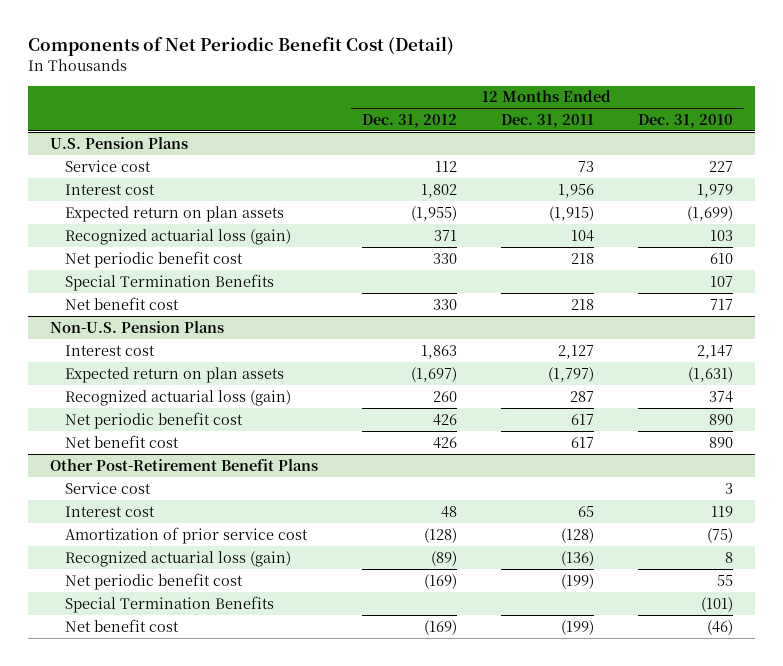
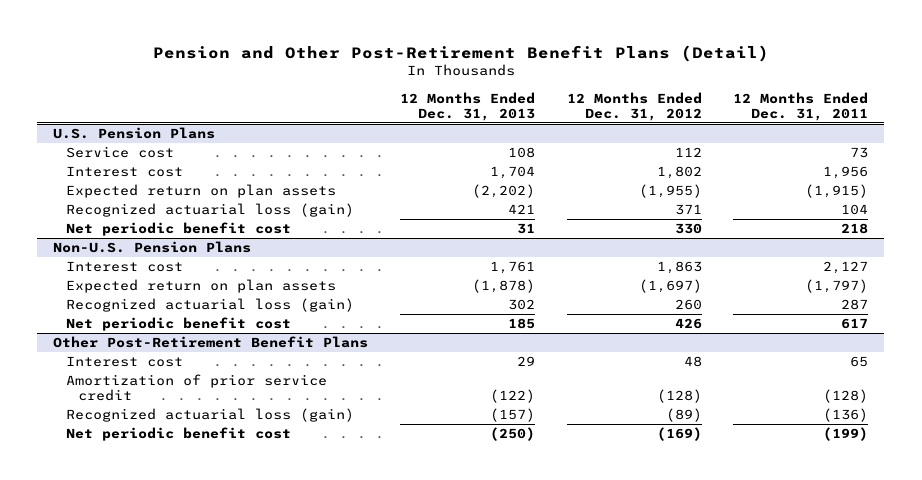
- Components of Net Periodic Benefit Cost (Detail)
+ Pension and Other Post-Retirement Benefit Plans (Detail)
- | 12 Months Ended Dec. 31, 2012 | 12 Months Ended Dec. 31, 2011 | 12 Months Ended Dec. 31, 2010
+ | 12 Months Ended Dec. 31, 2013 | 12 Months Ended Dec. 31, 2012 | 12 Months Ended Dec. 31, 2011
@ U.S. Pension Plans
- Special Termination Benefits | | | 107
- Net benefit cost | 330 | 218 | 717
@ Non-U.S. Pension Plans
- Net benefit cost | 426 | 617 | 890
@ Other Post-Retirement Benefit Plans
- Service cost | | | 3
- Amortization of prior service cost | (128) | (128) | (75)
+ Amortization of prior service credit | (122) | (128) | (128)
- Special Termination Benefits | | | (101)
- Net benefit cost | (169) | (199) | (46)

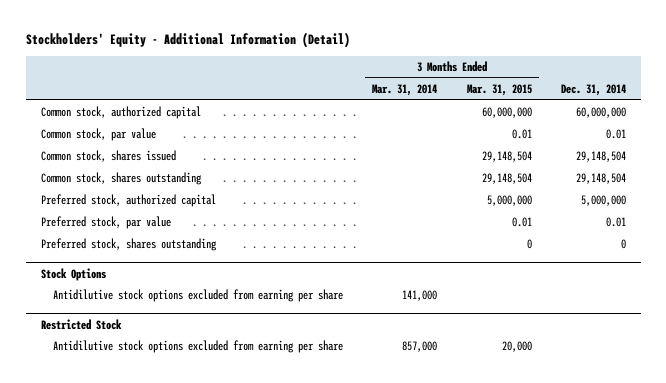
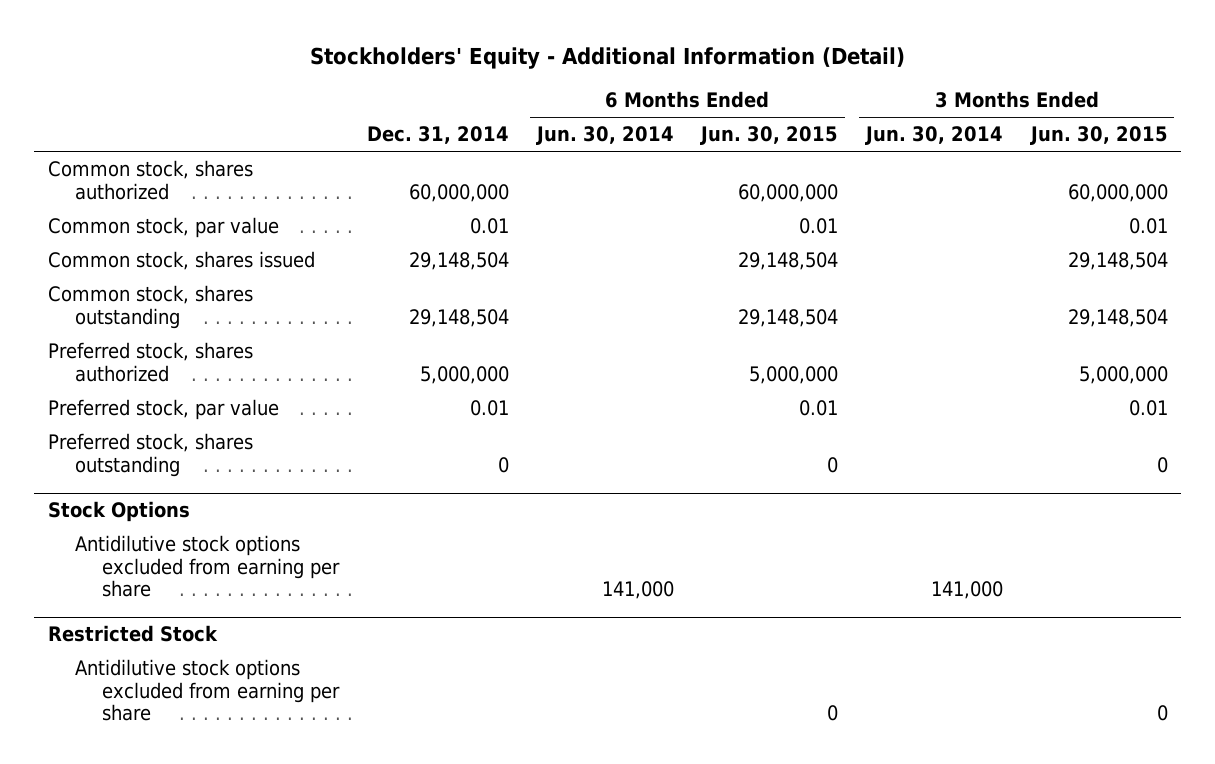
- | 3 Months Ended Mar. 31, 2014 | 3 Months Ended Mar. 31, 2015 | Dec. 31, 2014
+ | Dec. 31, 2014 | 6 Months Ended Jun. 30, 2014 | 6 Months Ended Jun. 30, 2015 | 3 Months Ended Jun. 30, 2014 | 3 Months Ended Jun. 30, 2015
- Common stock, authorized capital | | 60,000,000 | 60,000,000
+ Common stock, shares authorized | 60,000,000 | | 60,000,000 | | 60,000,000
- Preferred stock, authorized capital | | 5,000,000 | 5,000,000
+ Preferred stock, shares authorized | 5,000,000 | | 5,000,000 | | 5,000,000

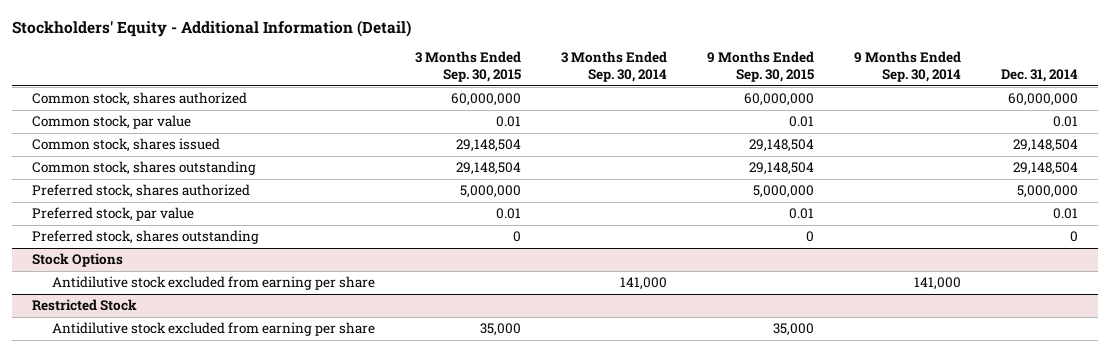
- | Dec. 31, 2014 | 6 Months Ended Jun. 30, 2014 | 6 Months Ended Jun. 30, 2015 | 3 Months Ended Jun. 30, 2014 | 3 Months Ended Jun. 30, 2015
+ | 3 Months Ended Sep. 30, 2015 | 3 Months Ended Sep. 30, 2014 | 9 Months Ended Sep. 30, 2015 | 9 Months Ended Sep. 30, 2014 | Dec. 31, 2014
@ Stock Options
- Antidilutive stock options excluded from earning per share | | 141,000 | | 141,000 |
+ Antidilutive stock excluded from earning per share | | 141,000 | | 141,000 |
@ Restricted Stock
- Antidilutive stock options excluded from earning per share | | | 0 | | 0
+ Antidilutive stock excluded from earning per share | 35,000 | | 35,000 | |

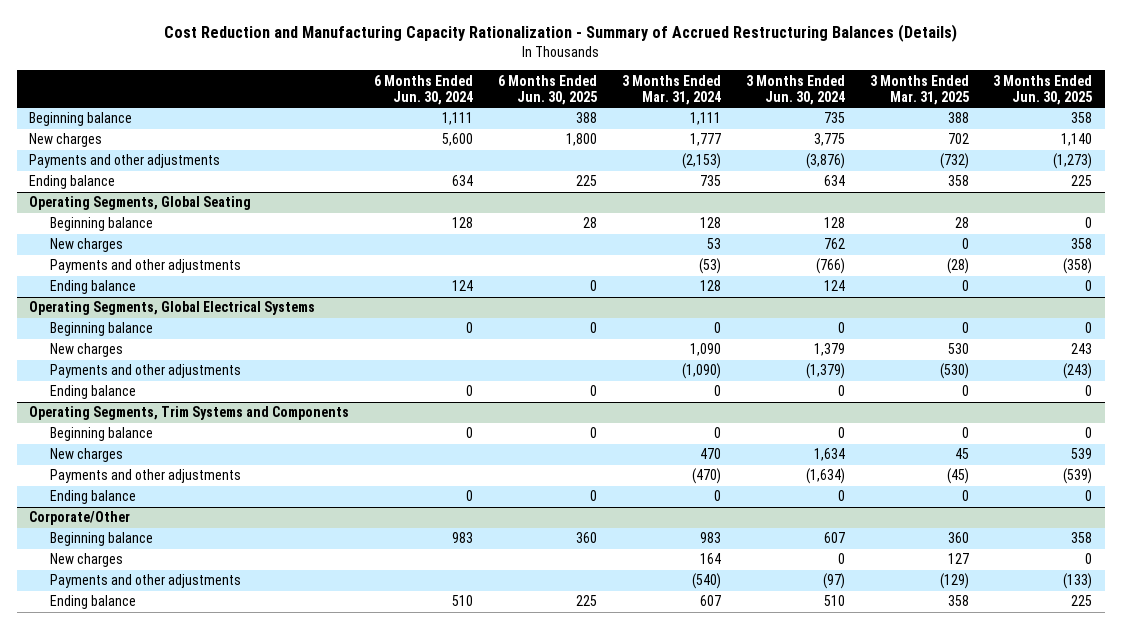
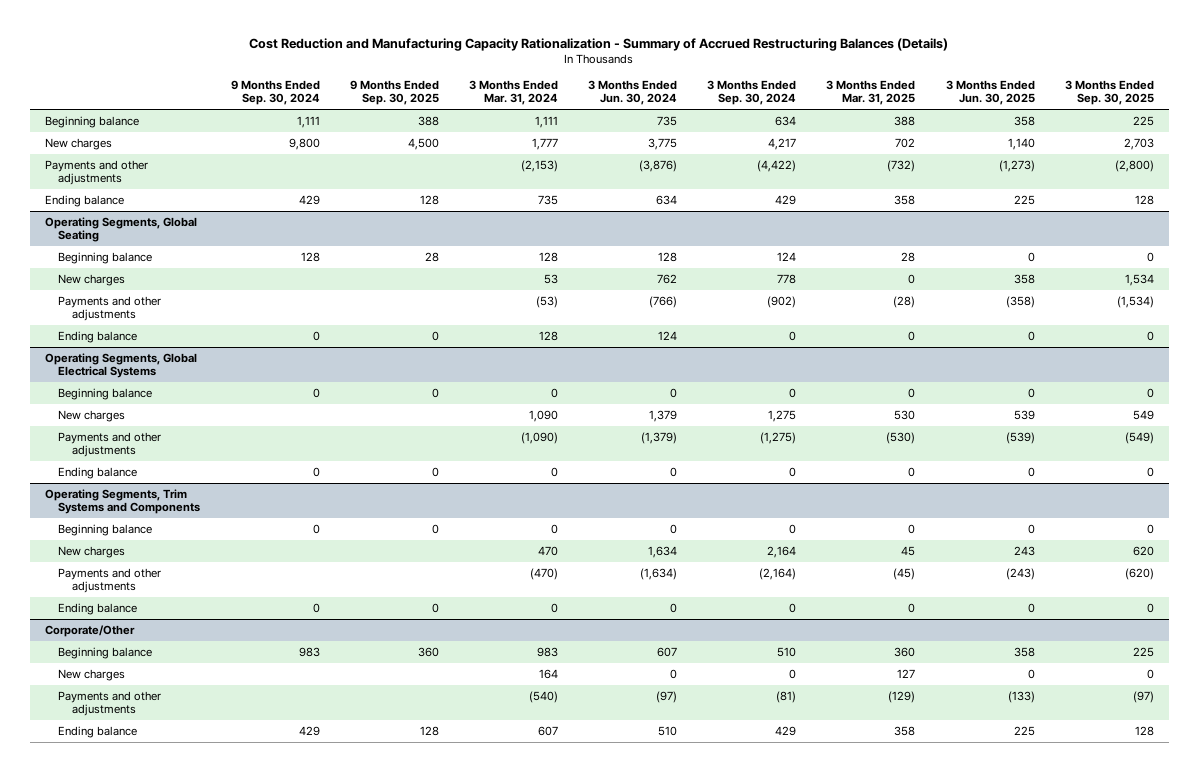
- | 6 Months Ended Jun. 30, 2024 | 6 Months Ended Jun. 30, 2025 | 3 Months Ended Mar. 31, 2024 | 3 Months Ended Jun. 30, 2024 | 3 Months Ended Mar. 31, 2025 | 3 Months Ended Jun. 30, 2025
+ | 9 Months Ended Sep. 30, 2024 | 9 Months Ended Sep. 30, 2025 | 3 Months Ended Mar. 31, 2024 | 3 Months Ended Jun. 30, 2024 | 3 Months Ended Sep. 30, 2024 | 3 Months Ended Mar. 31, 2025 | 3 Months Ended Jun. 30, 2025 | 3 Months Ended Sep. 30, 2025
@ Operating Segments, Global Electrical Systems
- New charges | | | 1,090 | 1,379 | 530 | 243
- Payments and other adjustments | | | (1,090) | (1,379) | (530) | (243)
+ New charges | | | 1,090 | 1,379 | 1,275 | 530 | 539 | 549
+ Payments and other adjustments | | | (1,090) | (1,379) | (1,275) | (530) | (539) | (549)
@ Operating Segments, Trim Systems and Components
- New charges | | | 470 | 1,634 | 45 | 539
- Payments and other adjustments | | | (470) | (1,634) | (45) | (539)
+ New charges | | | 470 | 1,634 | 2,164 | 45 | 243 | 620
+ Payments and other adjustments | | | (470) | (1,634) | (2,164) | (45) | (243) | (620)

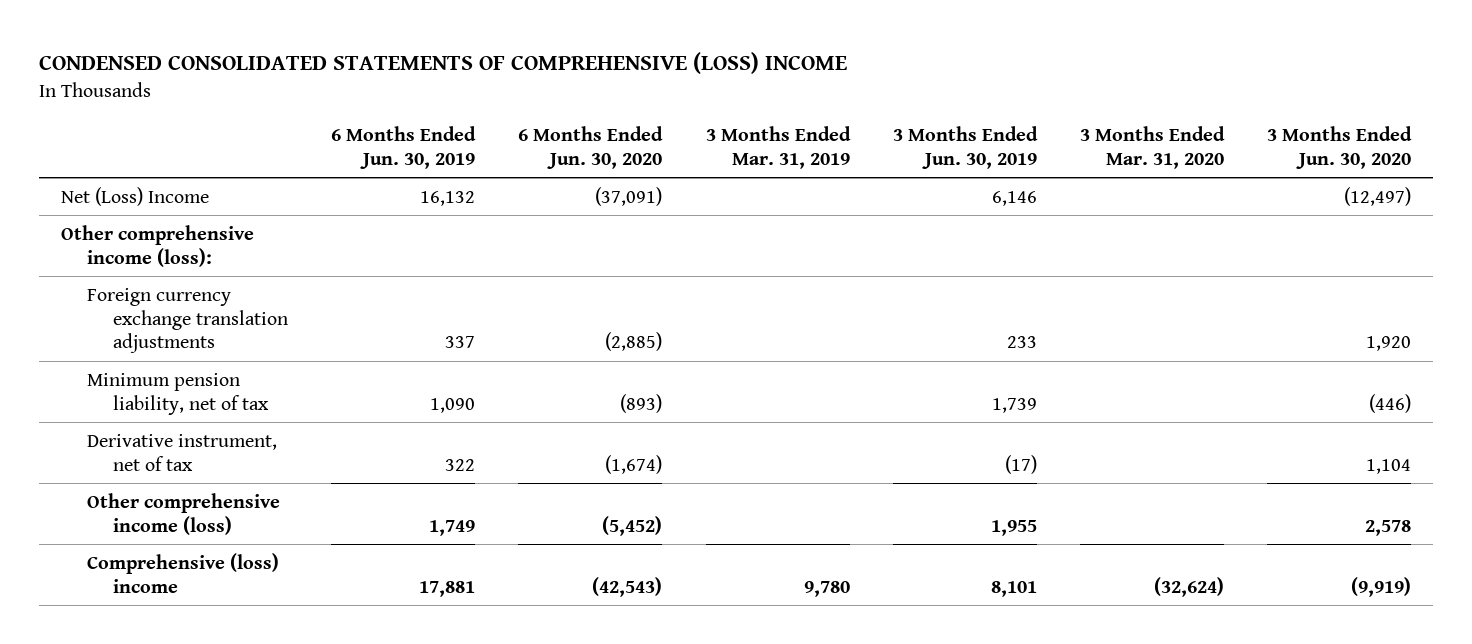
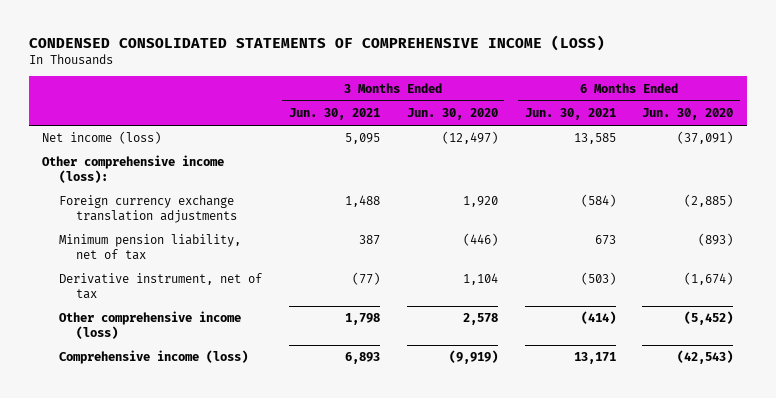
- CONDENSED CONSOLIDATED STATEMENTS OF COMPREHENSIVE (LOSS) INCOME
+ CONDENSED CONSOLIDATED STATEMENTS OF COMPREHENSIVE INCOME (LOSS)
- | 6 Months Ended Jun. 30, 2019 | 6 Months Ended Jun. 30, 2020 | 3 Months Ended Mar. 31, 2019 | 3 Months Ended Jun. 30, 2019 | 3 Months Ended Mar. 31, 2020 | 3 Months Ended Jun. 30, 2020
+ | 3 Months Ended Jun. 30, 2021 | 3 Months Ended Jun. 30, 2020 | 6 Months Ended Jun. 30, 2021 | 6 Months Ended Jun. 30, 2020
- Net (Loss) Income | 16,132 | (37,091) | | 6,146 | | (12,497)
+ Net income (loss) | 5,095 | (12,497) | 13,585 | (37,091)
- Comprehensive (loss) income | 17,881 | (42,543) | 9,780 | 8,101 | (32,624) | (9,919)
+ Comprehensive income (loss) | 6,893 | (9,919) | 13,171 | (42,543)

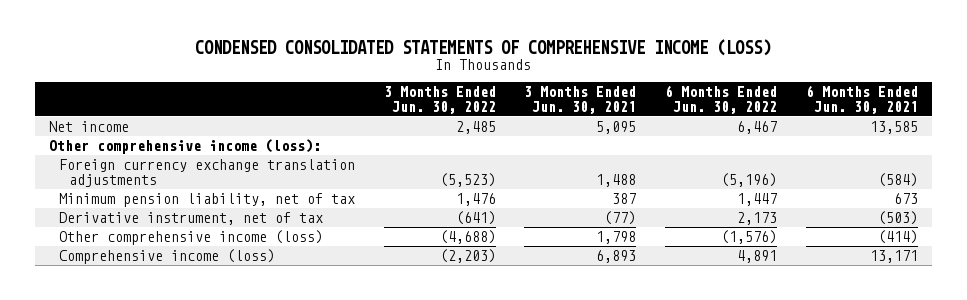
- | 3 Months Ended Jun. 30, 2021 | 3 Months Ended Jun. 30, 2020 | 6 Months Ended Jun. 30, 2021 | 6 Months Ended Jun. 30, 2020
+ | 3 Months Ended Jun. 30, 2022 | 3 Months Ended Jun. 30, 2021 | 6 Months Ended Jun. 30, 2022 | 6 Months Ended Jun. 30, 2021
- Net income (loss) | 5,095 | (12,497) | 13,585 | (37,091)
+ Net income | 2,485 | 5,095 | 6,467 | 13,585

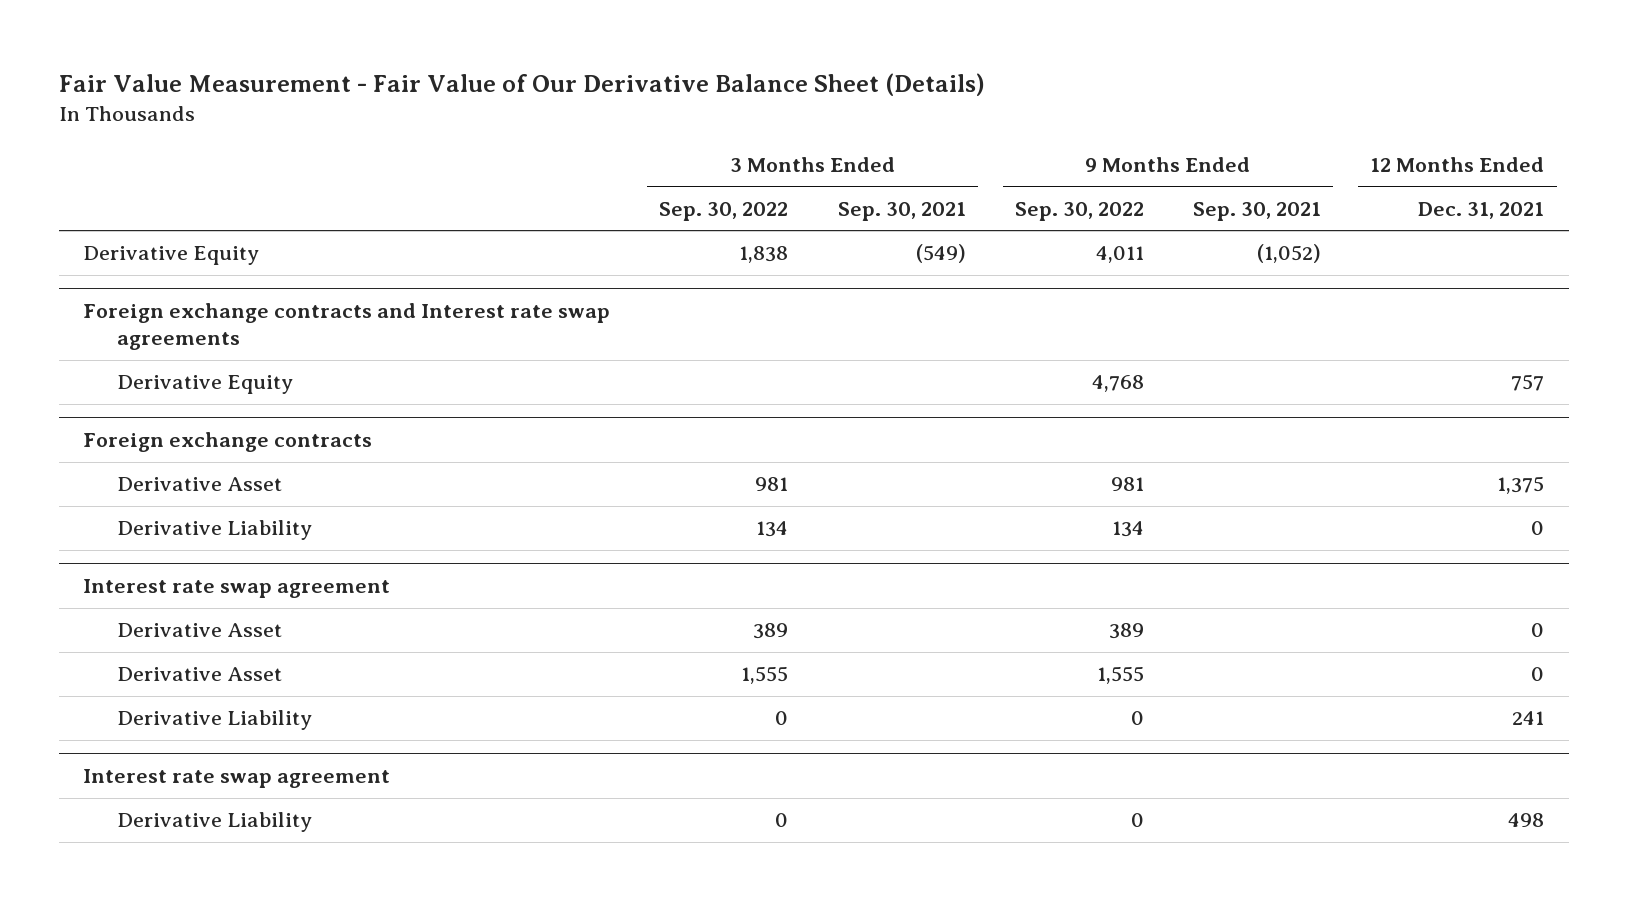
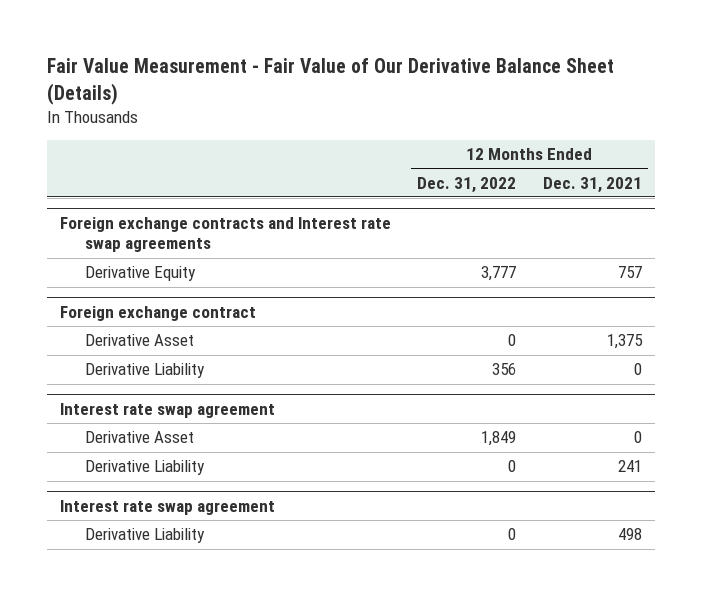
- | 3 Months Ended Sep. 30, 2022 | 3 Months Ended Sep. 30, 2021 | 9 Months Ended Sep. 30, 2022 | 9 Months Ended Sep. 30, 2021 | 12 Months Ended Dec. 31, 2021
+ | 12 Months Ended Dec. 31, 2022 | 12 Months Ended Dec. 31, 2021
- Derivative Equity | 1,838 | (549) | 4,011 | (1,052) |
- Foreign exchange contracts
+ Foreign exchange contract
@ Interest rate swap agreement
- Derivative Asset | 1,555 | | 1,555 | | 0

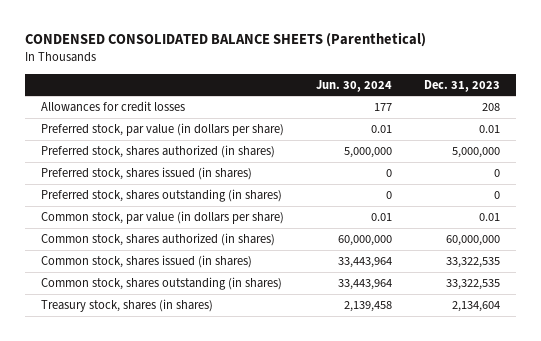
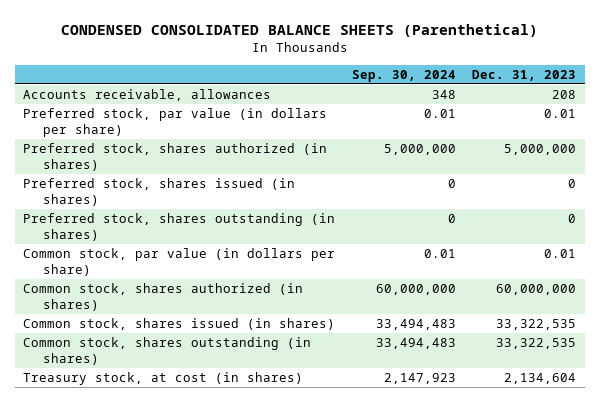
- | Jun. 30, 2024 | Dec. 31, 2023
+ | Sep. 30, 2024 | Dec. 31, 2023
- Allowances for credit losses | 177 | 208
+ Accounts receivable, allowances | 348 | 208
- Treasury stock, shares (in shares) | 2,139,458 | 2,134,604
+ Treasury stock, at cost (in shares) | 2,147,923 | 2,134,604

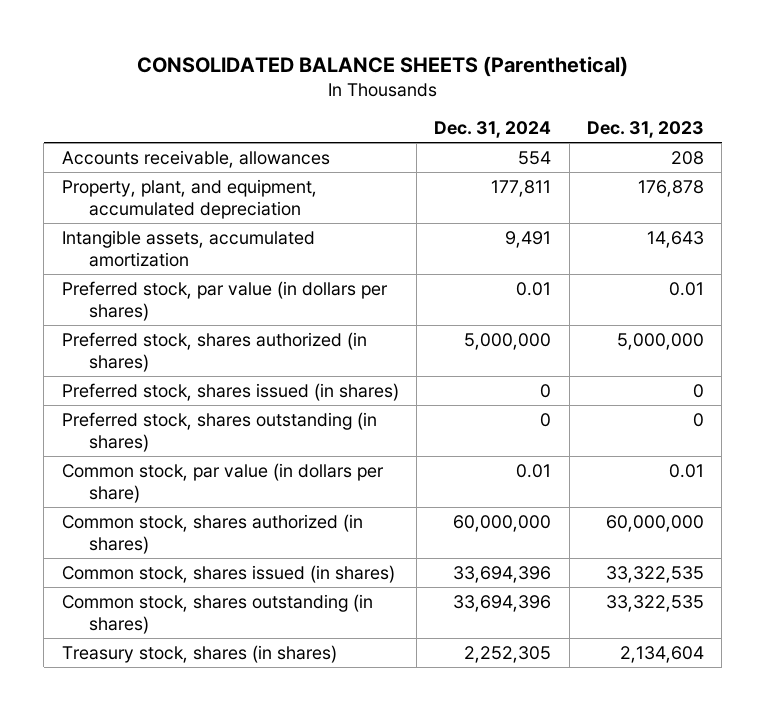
- CONDENSED CONSOLIDATED BALANCE SHEETS (Parenthetical)
+ CONSOLIDATED BALANCE SHEETS (Parenthetical)
- | Sep. 30, 2024 | Dec. 31, 2023
+ | Dec. 31, 2024 | Dec. 31, 2023
- Preferred stock, par value (in dollars per share) | 0.01 | 0.01
+ Property, plant, and equipment, accumulated depreciation | 177,811 | 176,878
+ Intangible assets, accumulated amortization | 9,491 | 14,643
+ Preferred stock, par value (in dollars per shares) | 0.01 | 0.01
- Treasury stock, at cost (in shares) | 2,147,923 | 2,134,604
+ Treasury stock, shares (in shares) | 2,252,305 | 2,134,604

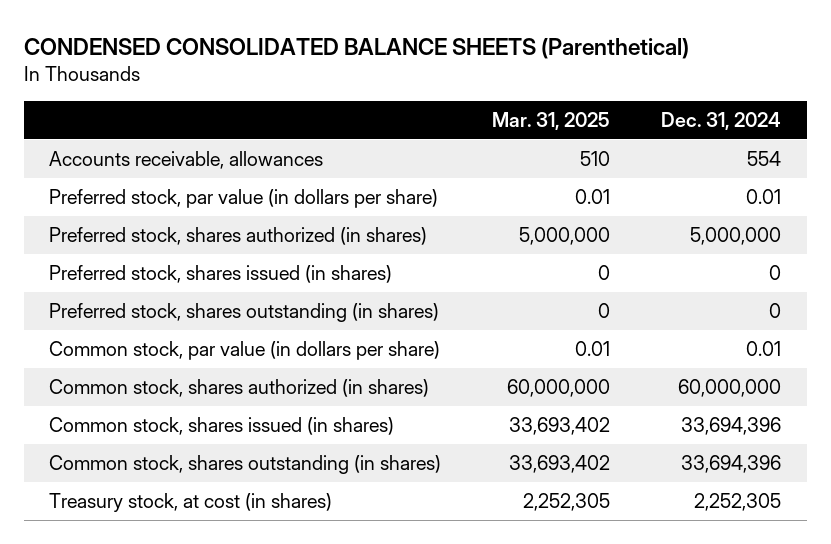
- CONSOLIDATED BALANCE SHEETS (Parenthetical)
+ CONDENSED CONSOLIDATED BALANCE SHEETS (Parenthetical)
- | Dec. 31, 2024 | Dec. 31, 2023
+ | Mar. 31, 2025 | Dec. 31, 2024
- Property, plant, and equipment, accumulated depreciation | 177,811 | 176,878
- Intangible assets, accumulated amortization | 9,491 | 14,643
- Preferred stock, par value (in dollars per shares) | 0.01 | 0.01
+ Preferred stock, par value (in dollars per share) | 0.01 | 0.01
- Treasury stock, shares (in shares) | 2,252,305 | 2,134,604
+ Treasury stock, at cost (in shares) | 2,252,305 | 2,252,305

